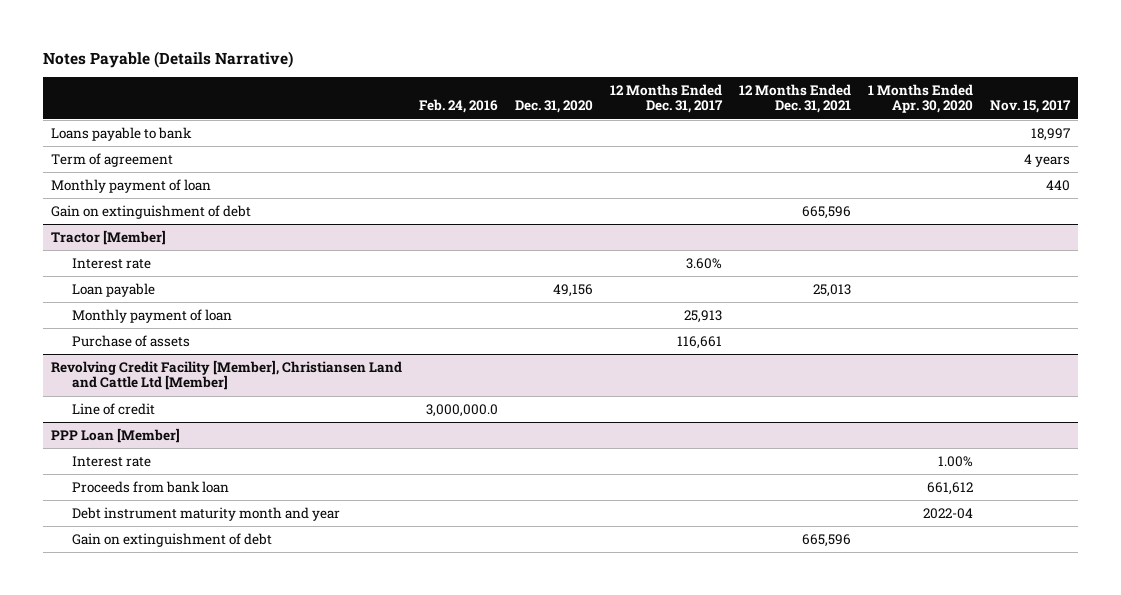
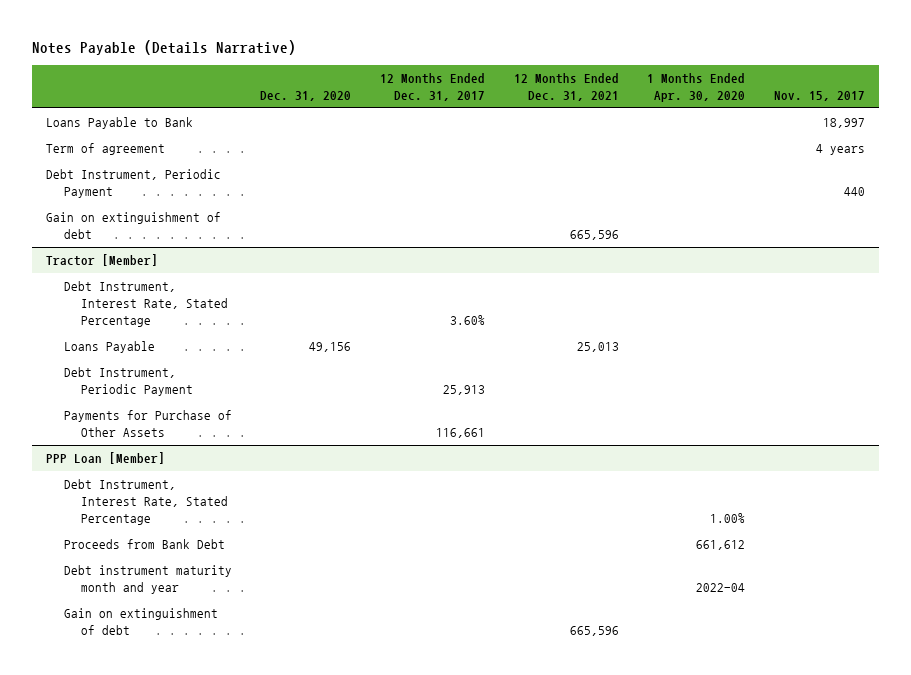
- | Feb. 24, 2016 | Dec. 31, 2020 | 12 Months Ended Dec. 31, 2017 | 12 Months Ended Dec. 31, 2021 | 1 Months Ended Apr. 30, 2020 | Nov. 15, 2017
+ | Dec. 31, 2020 | 12 Months Ended Dec. 31, 2017 | 12 Months Ended Dec. 31, 2021 | 1 Months Ended Apr. 30, 2020 | Nov. 15, 2017
- Loans payable to bank | | | | | | 18,997
+ Loans Payable to Bank | | | | | 18,997
- Monthly payment of loan | | | | | | 440
+ Debt Instrument, Periodic Payment | | | | | 440
@ Tractor [Member]
- Interest rate | | | 3.60% | | |
- Loan payable | | 49,156 | | 25,013 | |
- Monthly payment of loan | | | 25,913 | | |
- Purchase of assets | | | 116,661 | | |
- Revolving Credit Facility [Member], Christiansen Land and Cattle Ltd [Member]
- Line of credit | 3,000,000.0 | | | | |
@ Tractor [Member]
+ Debt Instrument, Interest Rate, Stated Percentage | | 3.60% | | |
+ Loans Payable | 49,156 | | 25,013 | |
+ Debt Instrument, Periodic Payment | | 25,913 | | |
+ Payments for Purchase of Other Assets | | 116,661 | | |
@ PPP Loan [Member]
- Interest rate | | | | | 1.00% |
- Proceeds from bank loan | | | | | 661,612 |
+ Debt Instrument, Interest Rate, Stated Percentage | | | | 1.00% |
+ Proceeds from Bank Debt | | | | 661,612 |

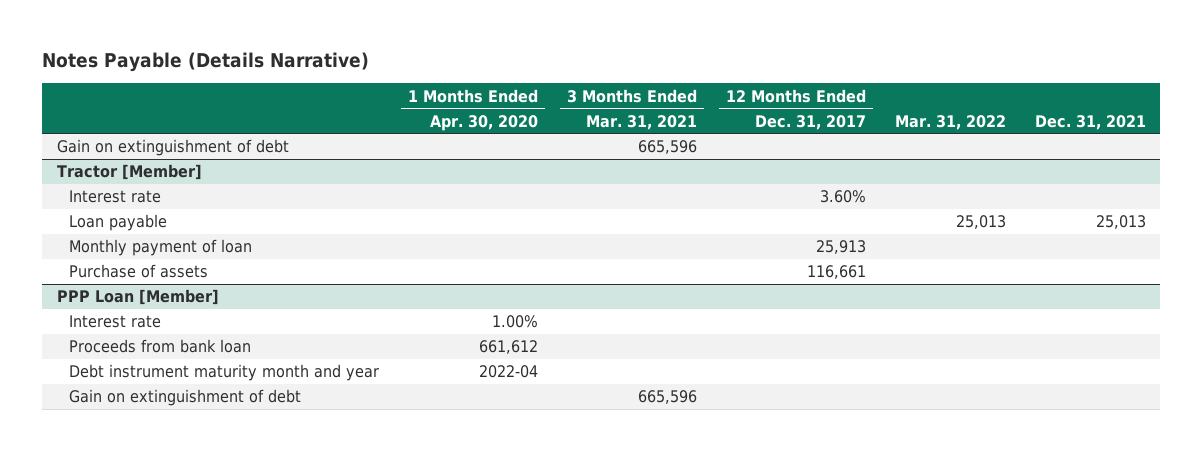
- | Dec. 31, 2020 | 12 Months Ended Dec. 31, 2017 | 12 Months Ended Dec. 31, 2021 | 1 Months Ended Apr. 30, 2020 | Nov. 15, 2017
+ | 1 Months Ended Apr. 30, 2020 | 3 Months Ended Mar. 31, 2021 | 12 Months Ended Dec. 31, 2017 | Mar. 31, 2022 | Dec. 31, 2021
- Loans Payable to Bank | | | | | 18,997
- Term of agreement | | | | | 4 years
- Debt Instrument, Periodic Payment | | | | | 440
@ Tractor [Member]
- Debt Instrument, Interest Rate, Stated Percentage | | 3.60% | | |
- Loans Payable | 49,156 | | 25,013 | |
- Debt Instrument, Periodic Payment | | 25,913 | | |
- Payments for Purchase of Other Assets | | 116,661 | | |
+ Interest rate | | | 3.60% | |
+ Loan payable | | | | 25,013 | 25,013
+ Monthly payment of loan | | | 25,913 | |
+ Purchase of assets | | | 116,661 | |
@ PPP Loan [Member]
- Debt Instrument, Interest Rate, Stated Percentage | | | | 1.00% |
- Proceeds from Bank Debt | | | | 661,612 |
+ Interest rate | 1.00% | | | |
+ Proceeds from bank loan | 661,612 | | | |

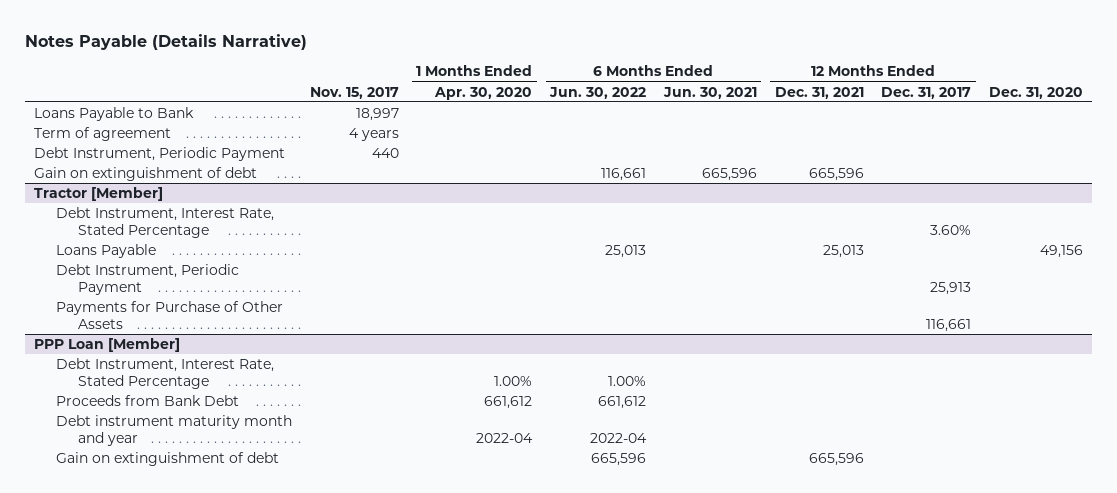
- | 1 Months Ended Apr. 30, 2020 | 3 Months Ended Mar. 31, 2021 | 12 Months Ended Dec. 31, 2017 | Mar. 31, 2022 | Dec. 31, 2021
+ | Nov. 15, 2017 | 1 Months Ended Apr. 30, 2020 | 6 Months Ended Jun. 30, 2022 | 6 Months Ended Jun. 30, 2021 | 12 Months Ended Dec. 31, 2021 | 12 Months Ended Dec. 31, 2017 | Dec. 31, 2020
+ Loans Payable to Bank | 18,997 | | | | | |
+ Term of agreement | 4 years | | | | | |
+ Debt Instrument, Periodic Payment | 440 | | | | | |
@ Tractor [Member]
- Interest rate | | | 3.60% | |
- Loan payable | | | | 25,013 | 25,013
- Monthly payment of loan | | | 25,913 | |
- Purchase of assets | | | 116,661 | |
+ Debt Instrument, Interest Rate, Stated Percentage | | | | | | 3.60% |
+ Loans Payable | | | 25,013 | | 25,013 | | 49,156
+ Debt Instrument, Periodic Payment | | | | | | 25,913 |
+ Payments for Purchase of Other Assets | | | | | | 116,661 |
@ PPP Loan [Member]
- Interest rate | 1.00% | | | |
- Proceeds from bank loan | 661,612 | | | |
+ Debt Instrument, Interest Rate, Stated Percentage | | 1.00% | 1.00% | | | |
+ Proceeds from Bank Debt | | 661,612 | 661,612 | | | |

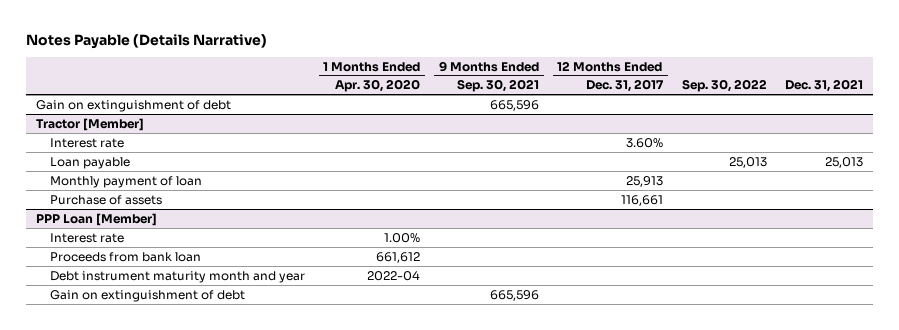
- | Nov. 15, 2017 | 1 Months Ended Apr. 30, 2020 | 6 Months Ended Jun. 30, 2022 | 6 Months Ended Jun. 30, 2021 | 12 Months Ended Dec. 31, 2021 | 12 Months Ended Dec. 31, 2017 | Dec. 31, 2020
+ | 1 Months Ended Apr. 30, 2020 | 9 Months Ended Sep. 30, 2021 | 12 Months Ended Dec. 31, 2017 | Sep. 30, 2022 | Dec. 31, 2021
- Loans Payable to Bank | 18,997 | | | | | |
- Term of agreement | 4 years | | | | | |
- Debt Instrument, Periodic Payment | 440 | | | | | |
@ Tractor [Member]
- Debt Instrument, Interest Rate, Stated Percentage | | | | | | 3.60% |
- Loans Payable | | | 25,013 | | 25,013 | | 49,156
- Debt Instrument, Periodic Payment | | | | | | 25,913 |
- Payments for Purchase of Other Assets | | | | | | 116,661 |
+ Interest rate | | | 3.60% | |
+ Loan payable | | | | 25,013 | 25,013
+ Monthly payment of loan | | | 25,913 | |
+ Purchase of assets | | | 116,661 | |
@ PPP Loan [Member]
- Debt Instrument, Interest Rate, Stated Percentage | | 1.00% | 1.00% | | | |
- Proceeds from Bank Debt | | 661,612 | 661,612 | | | |
+ Interest rate | 1.00% | | | |
+ Proceeds from bank loan | 661,612 | | | |

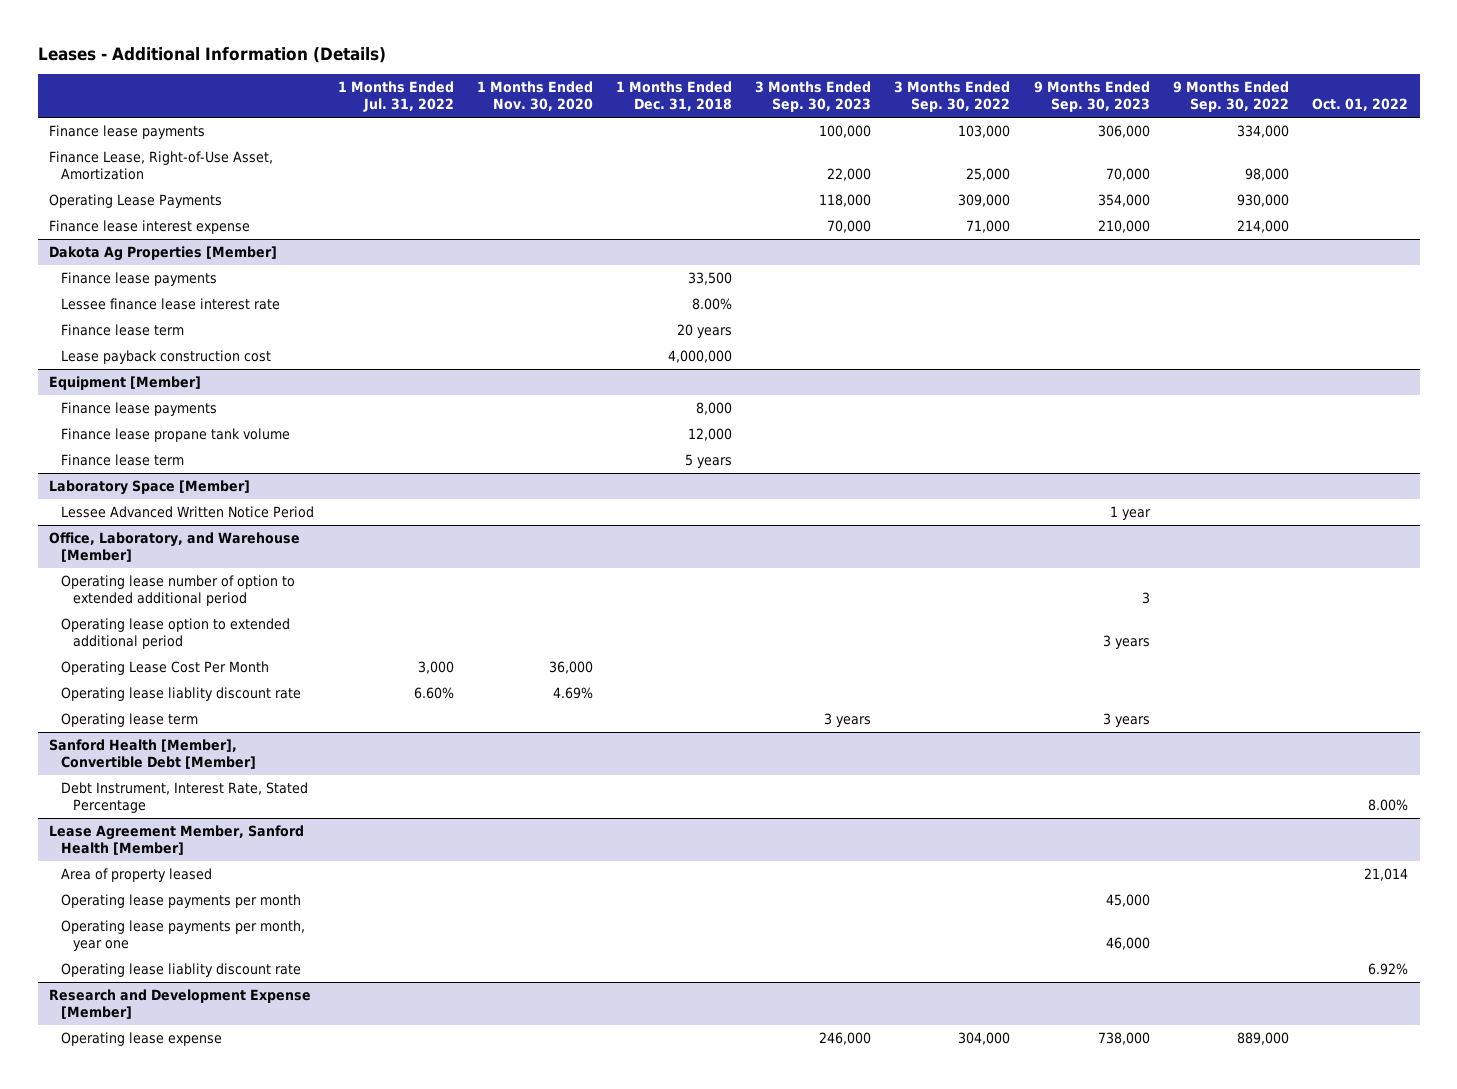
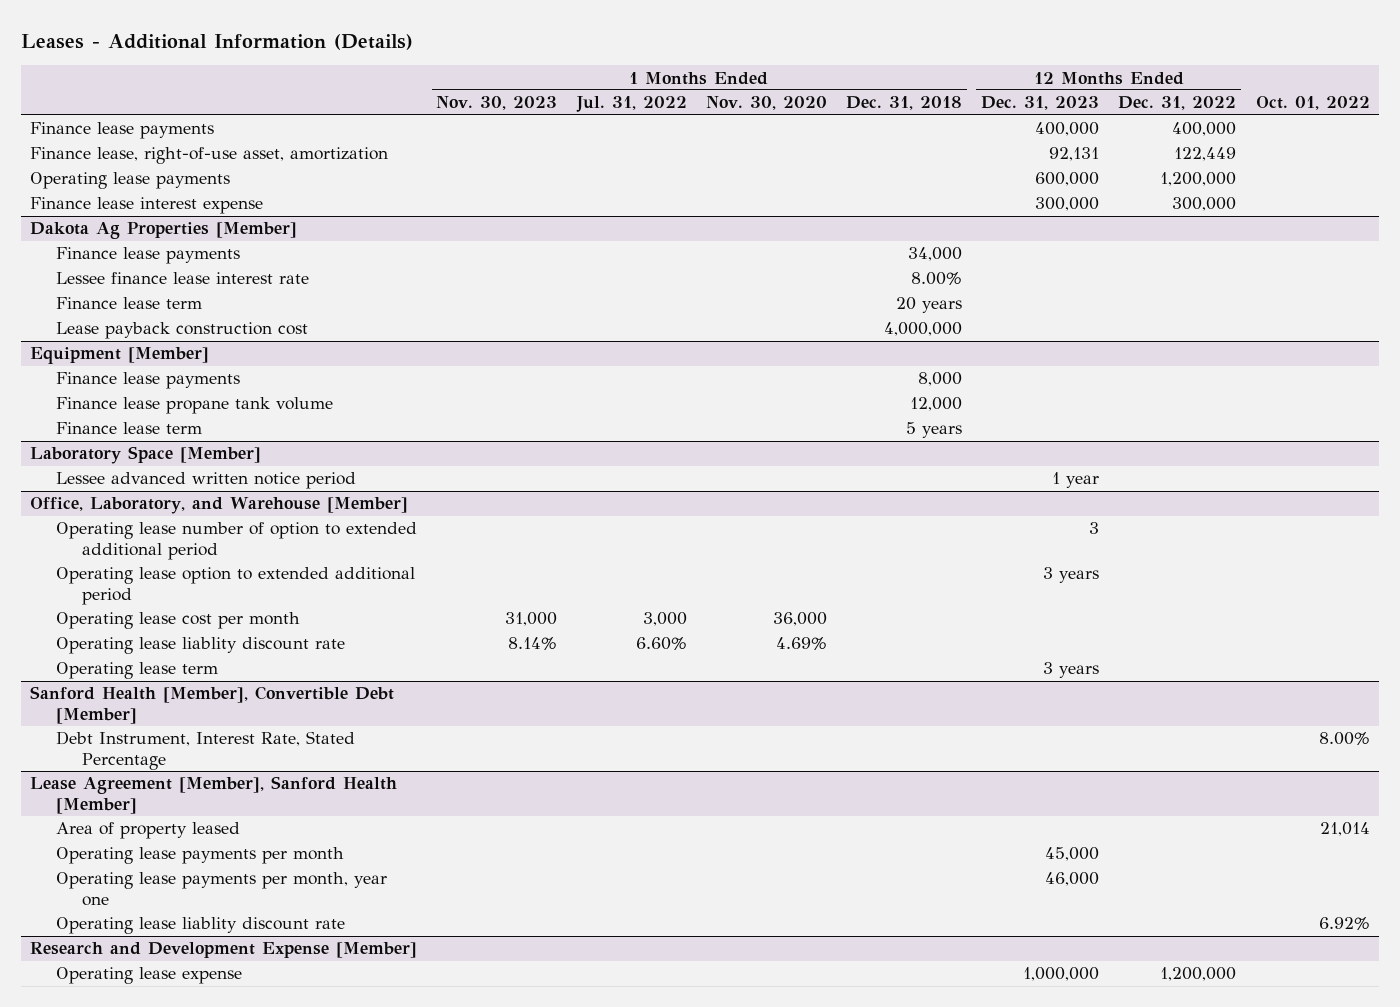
- | 1 Months Ended Jul. 31, 2022 | 1 Months Ended Nov. 30, 2020 | 1 Months Ended Dec. 31, 2018 | 3 Months Ended Sep. 30, 2023 | 3 Months Ended Sep. 30, 2022 | 9 Months Ended Sep. 30, 2023 | 9 Months Ended Sep. 30, 2022 | Oct. 01, 2022
+ | 1 Months Ended Nov. 30, 2023 | 1 Months Ended Jul. 31, 2022 | 1 Months Ended Nov. 30, 2020 | 1 Months Ended Dec. 31, 2018 | 12 Months Ended Dec. 31, 2023 | 12 Months Ended Dec. 31, 2022 | Oct. 01, 2022
- Finance Lease, Right-of-Use Asset, Amortization | | | | 22,000 | 25,000 | 70,000 | 98,000 |
- Operating Lease Payments | | | | 118,000 | 309,000 | 354,000 | 930,000 |
+ Finance lease, right-of-use asset, amortization | | | | | 92,131 | 122,449 |
+ Operating lease payments | | | | | 600,000 | 1,200,000 |
@ Dakota Ag Properties [Member]
- Finance lease payments | | | 33,500 | | | | |
+ Finance lease payments | | | | 34,000 | | |
@ Laboratory Space [Member]
- Lessee Advanced Written Notice Period | | | | | | 1 year | |
+ Lessee advanced written notice period | | | | | 1 year | |
@ Office, Laboratory, and Warehouse [Member]
- Operating Lease Cost Per Month | 3,000 | 36,000 | | | | | |
+ Operating lease cost per month | 31,000 | 3,000 | 36,000 | | | |
- Lease Agreement Member, Sanford Health [Member]
+ Lease Agreement [Member], Sanford Health [Member]

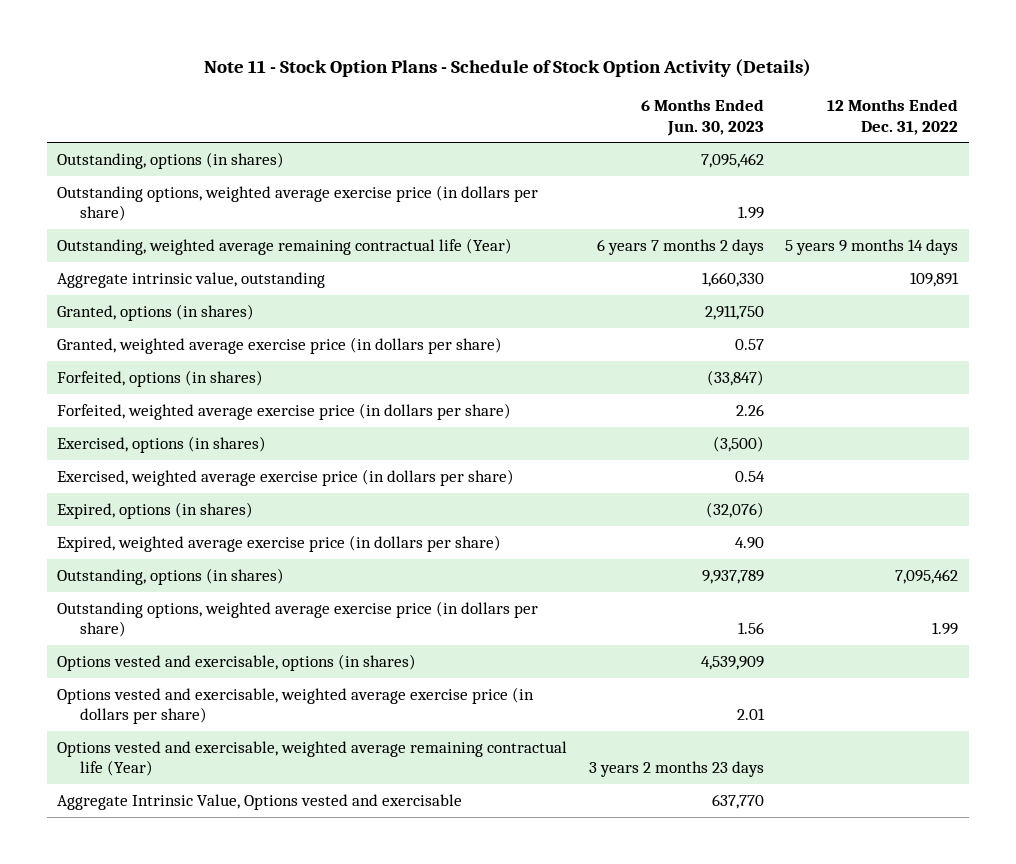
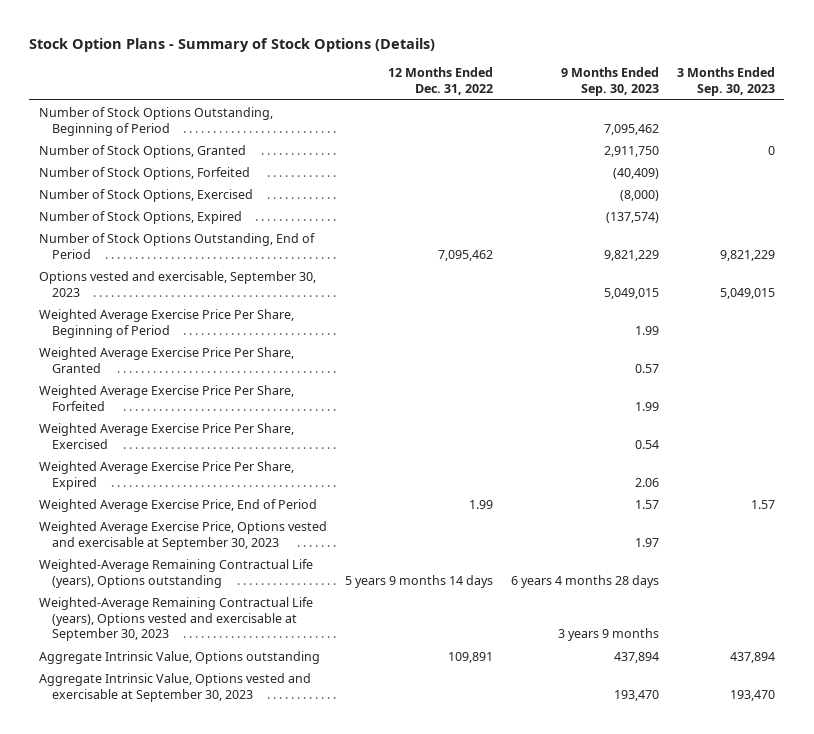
- Note 11 - Stock Option Plans - Schedule of Stock Option Activity (Details)
+ Stock Option Plans - Summary of Stock Options (Details)
- | 6 Months Ended Jun. 30, 2023 | 12 Months Ended Dec. 31, 2022
+ | 12 Months Ended Dec. 31, 2022 | 9 Months Ended Sep. 30, 2023 | 3 Months Ended Sep. 30, 2023
- Outstanding, options (in shares) | 7,095,462 |
- Outstanding options, weighted average exercise price (in dollars per share) | 1.99 |
- Outstanding, weighted average remaining contractual life (Year) | 6 years 7 months 2 days | 5 years 9 months 14 days
- Aggregate intrinsic value, outstanding | 1,660,330 | 109,891
- Granted, options (in shares) | 2,911,750 |
- Granted, weighted average exercise price (in dollars per share) | 0.57 |
- Forfeited, options (in shares) | (33,847) |
- Forfeited, weighted average exercise price (in dollars per share) | 2.26 |
- Exercised, options (in shares) | (3,500) |
- Exercised, weighted average exercise price (in dollars per share) | 0.54 |
- Expired, options (in shares) | (32,076) |
- Expired, weighted average exercise price (in dollars per share) | 4.90 |
- Outstanding, options (in shares) | 9,937,789 | 7,095,462
- Outstanding options, weighted average exercise price (in dollars per share) | 1.56 | 1.99
- Options vested and exercisable, options (in shares) | 4,539,909 |
- Options vested and exercisable, weighted average exercise price (in dollars per share) | 2.01 |
- Options vested and exercisable, weighted average remaining contractual life (Year) | 3 years 2 months 23 days |
- Aggregate Intrinsic Value, Options vested and exercisable | 637,770 |
+ Number of Stock Options Outstanding, Beginning of Period | | 7,095,462 |
+ Number of Stock Options, Granted | | 2,911,750 | 0
+ Number of Stock Options, Forfeited | | (40,409) |
+ Number of Stock Options, Exercised | | (8,000) |
+ Number of Stock Options, Expired | | (137,574) |
+ Number of Stock Options Outstanding, End of Period | 7,095,462 | 9,821,229 | 9,821,229
+ Options vested and exercisable, September 30, 2023 | | 5,049,015 | 5,049,015
+ Weighted Average Exercise Price Per Share, Beginning of Period | | 1.99 |
+ Weighted Average Exercise Price Per Share, Granted | | 0.57 |
+ Weighted Average Exercise Price Per Share, Forfeited | | 1.99 |
+ Weighted Average Exercise Price Per Share, Exercised | | 0.54 |
+ Weighted Average Exercise Price Per Share, Expired | | 2.06 |
+ Weighted Average Exercise Price, End of Period | 1.99 | 1.57 | 1.57
+ Weighted Average Exercise Price, Options vested and exercisable at September 30, 2023 | | 1.97 |
+ Weighted-Average Remaining Contractual Life (years), Options outstanding | 5 years 9 months 14 days | 6 years 4 months 28 days |
+ Weighted-Average Remaining Contractual Life (years), Options vested and exercisable at September 30, 2023 | | 3 years 9 months |
+ Aggregate Intrinsic Value, Options outstanding | 109,891 | 437,894 | 437,894
+ Aggregate Intrinsic Value, Options vested and exercisable at September 30, 2023 | | 193,470 | 193,470

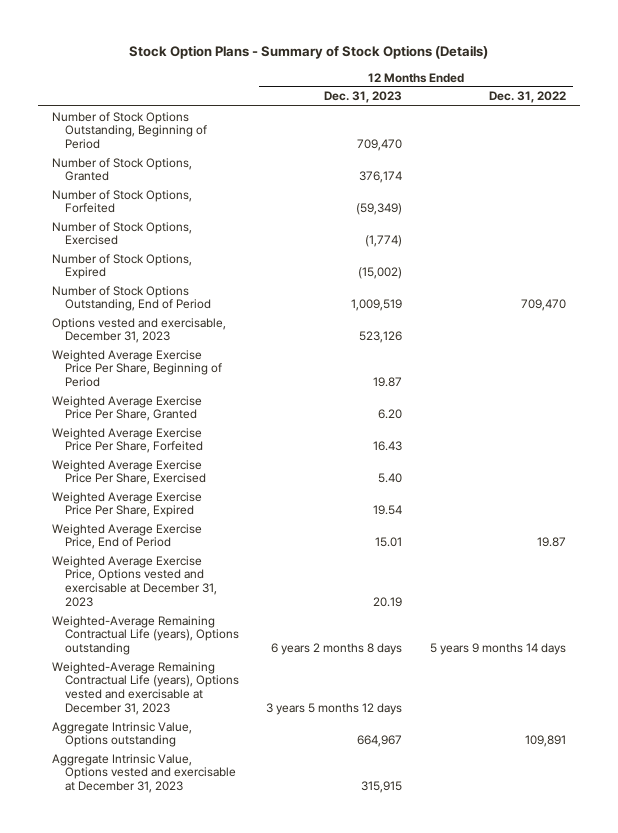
- | 12 Months Ended Dec. 31, 2022 | 9 Months Ended Sep. 30, 2023 | 3 Months Ended Sep. 30, 2023
+ | 12 Months Ended Dec. 31, 2023 | 12 Months Ended Dec. 31, 2022
- Number of Stock Options Outstanding, End of Period | 7,095,462 | 9,821,229 | 9,821,229
- Options vested and exercisable, September 30, 2023 | | 5,049,015 | 5,049,015
+ Number of Stock Options Outstanding, End of Period | 1,009,519 | 709,470
+ Options vested and exercisable, December 31, 2023 | 523,126 |
- Weighted Average Exercise Price, End of Period | 1.99 | 1.57 | 1.57
- Weighted Average Exercise Price, Options vested and exercisable at September 30, 2023 | | 1.97 |
+ Weighted Average Exercise Price, End of Period | 15.01 | 19.87
+ Weighted Average Exercise Price, Options vested and exercisable at December 31, 2023 | 20.19 |
- Weighted-Average Remaining Contractual Life (years), Options vested and exercisable at September 30, 2023 | | 3 years 9 months |
+ Weighted-Average Remaining Contractual Life (years), Options vested and exercisable at December 31, 2023 | 3 years 5 months 12 days |
- Aggregate Intrinsic Value, Options vested and exercisable at September 30, 2023 | | 193,470 | 193,470
+ Aggregate Intrinsic Value, Options vested and exercisable at December 31, 2023 | 315,915 |

